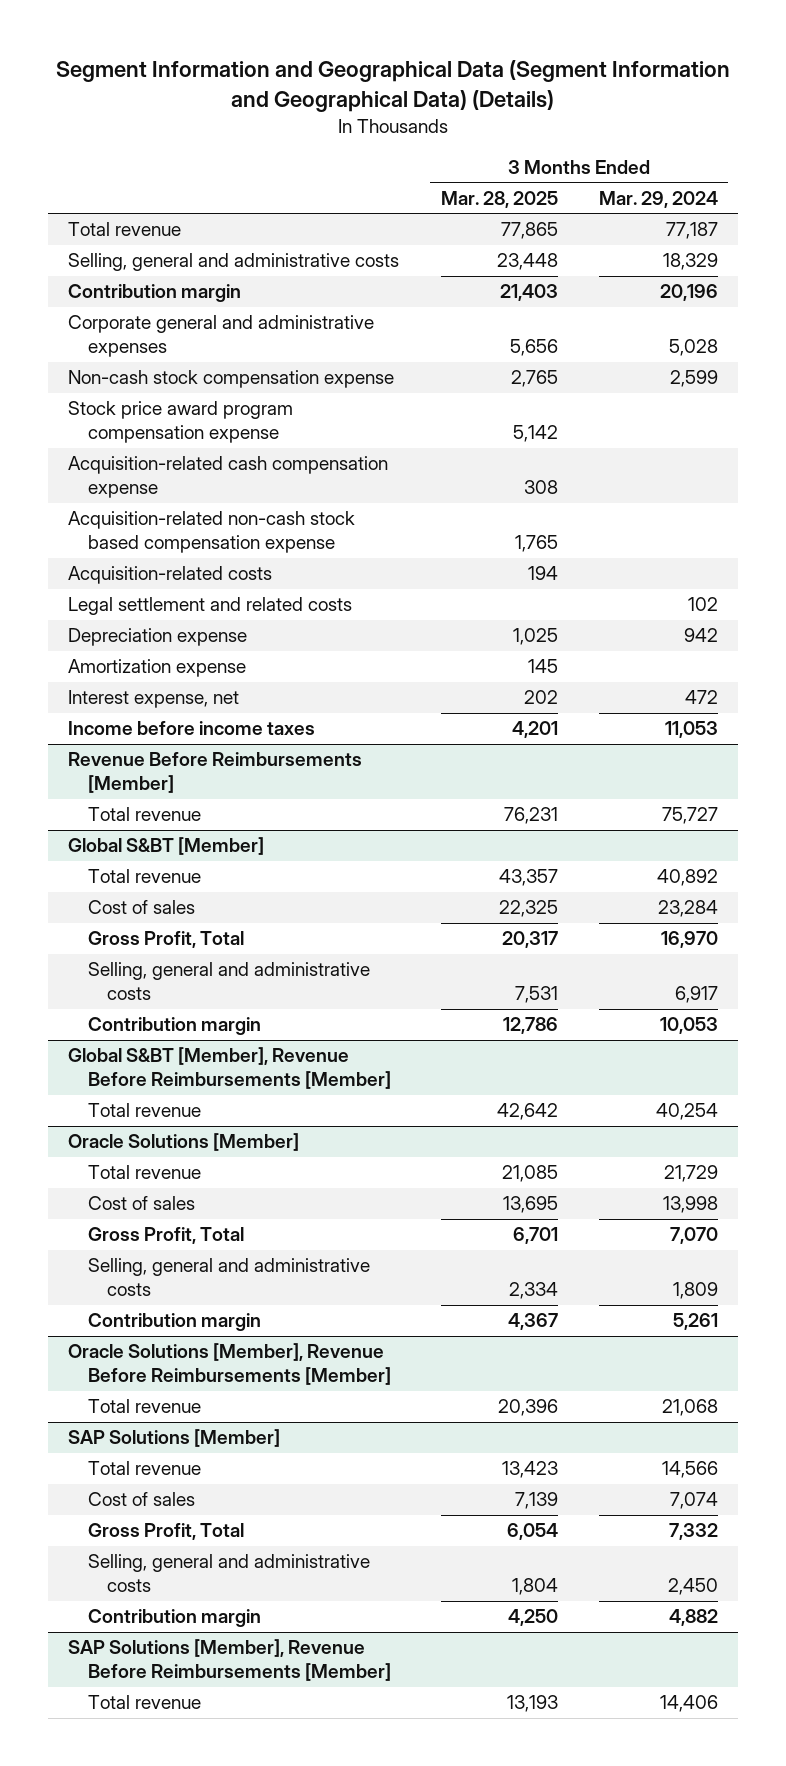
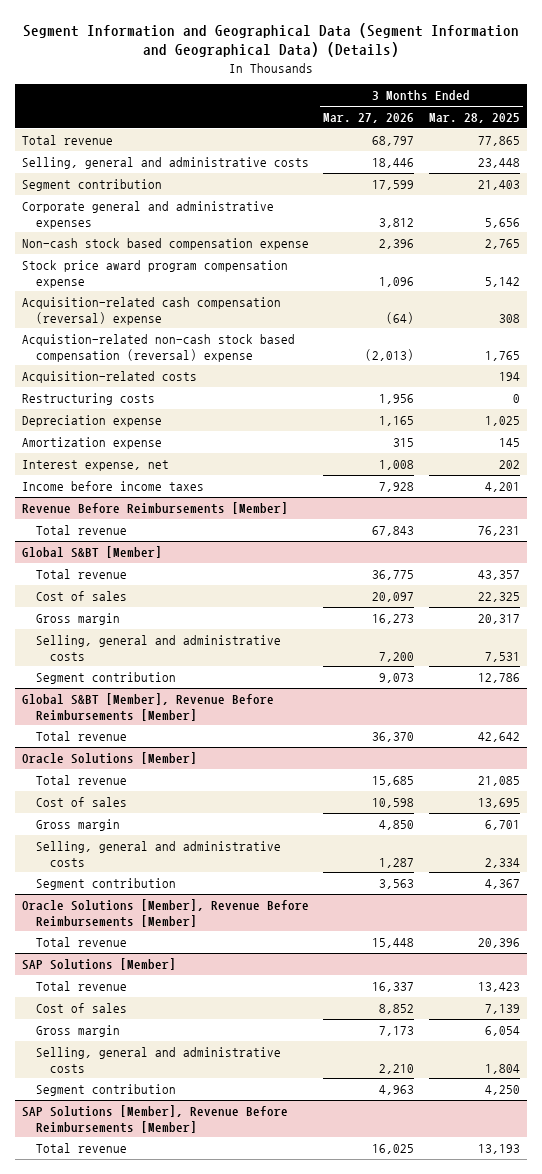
- | 3 Months Ended Mar. 28, 2025 | 3 Months Ended Mar. 29, 2024
+ | 3 Months Ended Mar. 27, 2026 | 3 Months Ended Mar. 28, 2025
- Contribution margin | 21,403 | 20,196
+ Segment contribution | 17,599 | 21,403
- Non-cash stock compensation expense | 2,765 | 2,599
+ Non-cash stock based compensation expense | 2,396 | 2,765
- Acquisition-related cash compensation expense | 308 |
- Acquisition-related non-cash stock based compensation expense | 1,765 |
+ Acquisition-related cash compensation (reversal) expense | (64) | 308
+ Acquistion-related non-cash stock based compensation (reversal) expense | (2,013) | 1,765
- Legal settlement and related costs | | 102
+ Restructuring costs | 1,956 | 0
@ Global S&BT [Member]
- Gross Profit, Total | 20,317 | 16,970
+ Gross margin | 16,273 | 20,317
- Contribution margin | 12,786 | 10,053
+ Segment contribution | 9,073 | 12,786
@ Oracle Solutions [Member]
- Gross Profit, Total | 6,701 | 7,070
+ Gross margin | 4,850 | 6,701
- Contribution margin | 4,367 | 5,261
+ Segment contribution | 3,563 | 4,367
@ SAP Solutions [Member]
- Gross Profit, Total | 6,054 | 7,332
+ Gross margin | 7,173 | 6,054
- Contribution margin | 4,250 | 4,882
+ Segment contribution | 4,963 | 4,250

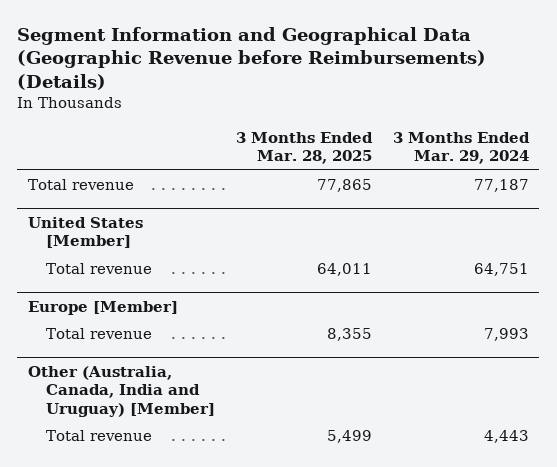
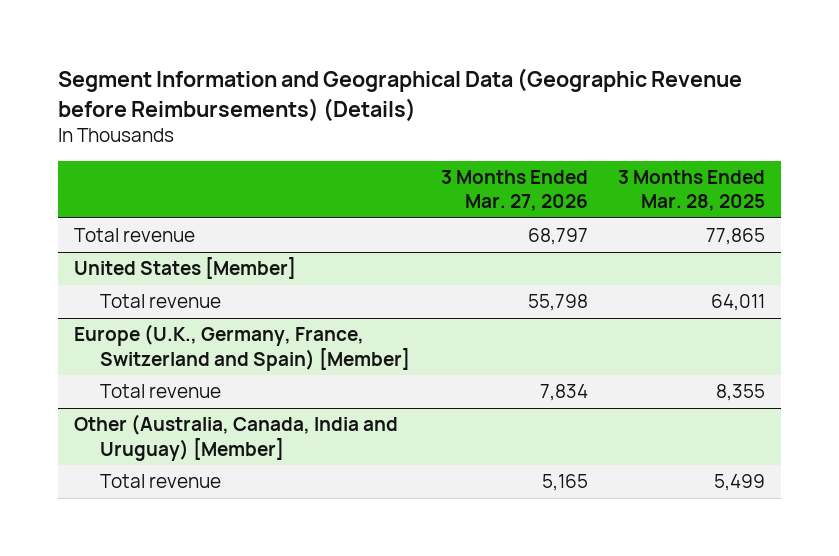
- | 3 Months Ended Mar. 28, 2025 | 3 Months Ended Mar. 29, 2024
+ | 3 Months Ended Mar. 27, 2026 | 3 Months Ended Mar. 28, 2025
- Europe [Member]
+ Europe (U.K., Germany, France, Switzerland and Spain) [Member]

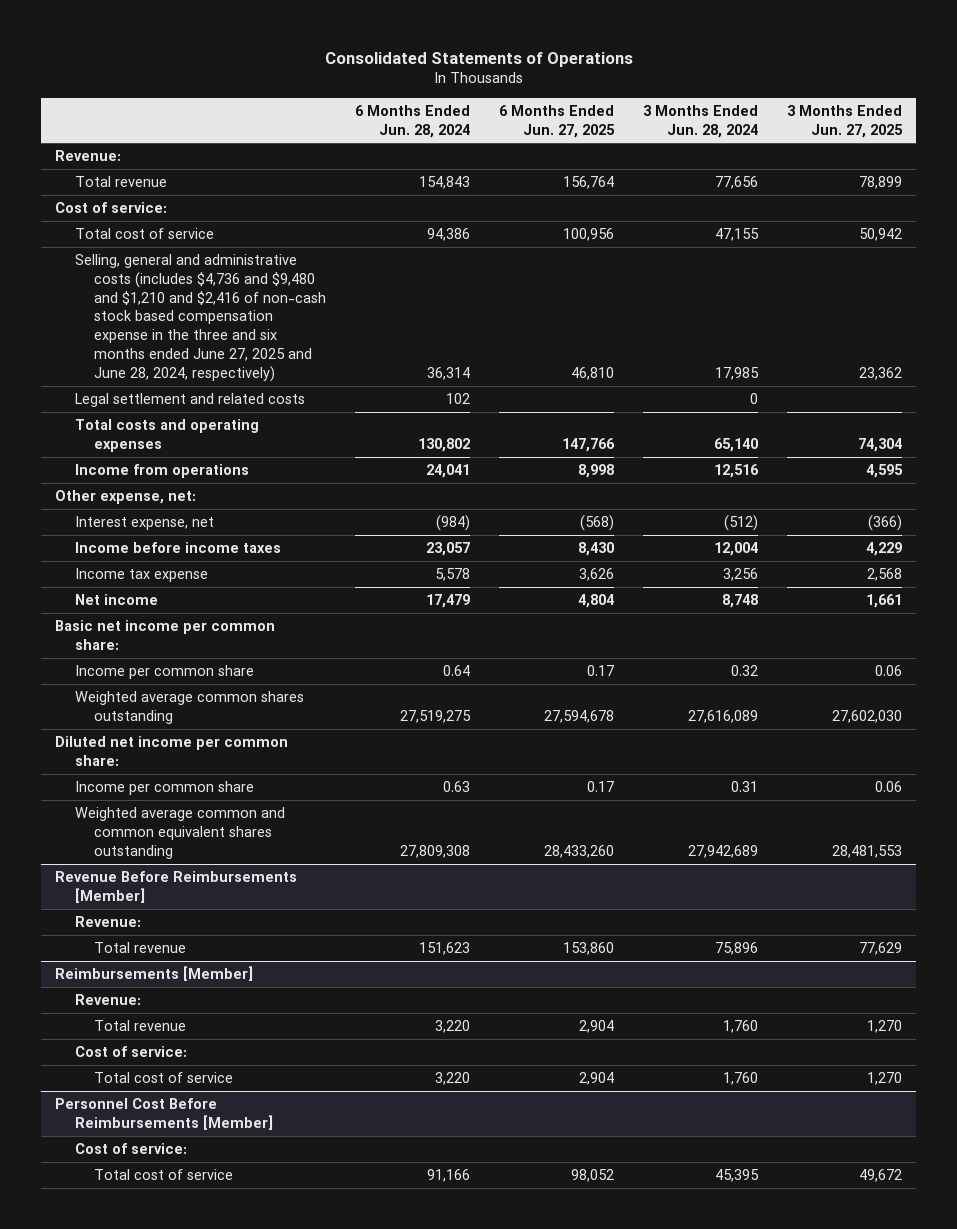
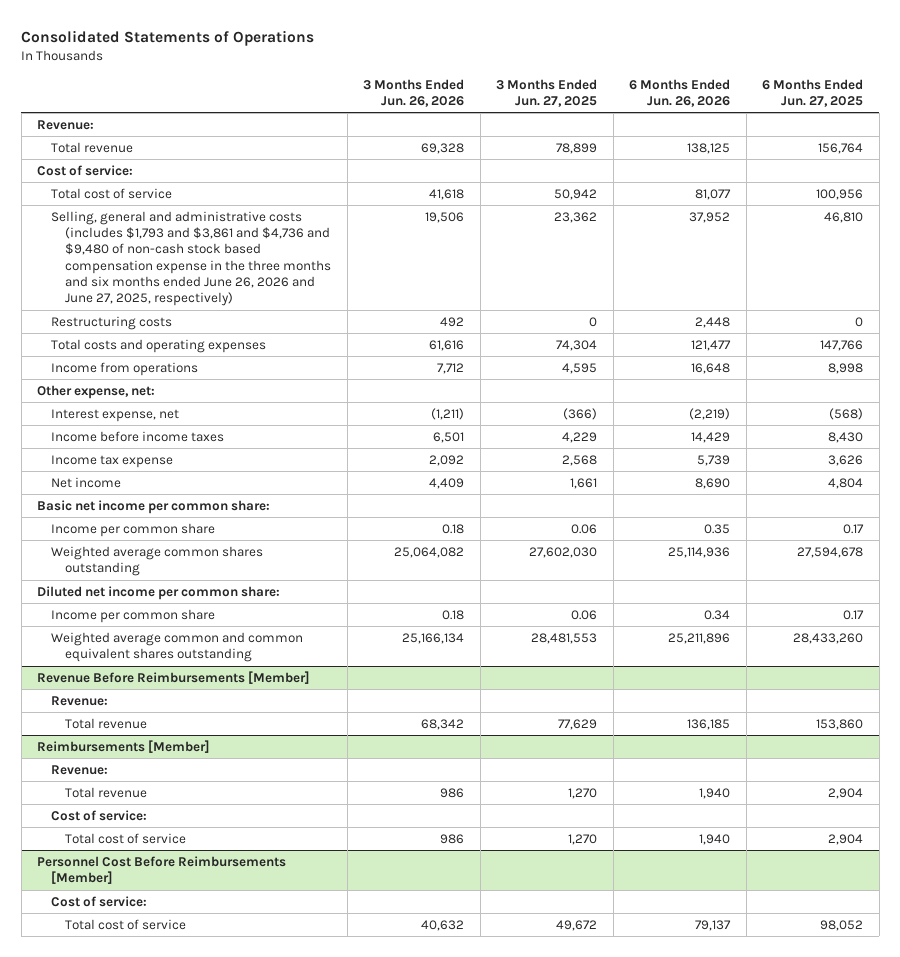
- | 6 Months Ended Jun. 28, 2024 | 6 Months Ended Jun. 27, 2025 | 3 Months Ended Jun. 28, 2024 | 3 Months Ended Jun. 27, 2025
+ | 3 Months Ended Jun. 26, 2026 | 3 Months Ended Jun. 27, 2025 | 6 Months Ended Jun. 26, 2026 | 6 Months Ended Jun. 27, 2025
- Selling, general and administrative costs (includes $4,736 and $9,480 and $1,210 and $2,416 of non-cash stock based compensation expense in the three and six months ended June 27, 2025 and June 28, 2024, respectively) | 36,314 | 46,810 | 17,985 | 23,362
- Legal settlement and related costs | 102 | | 0 |
+ Selling, general and administrative costs (includes $1,793 and $3,861 and $4,736 and $9,480 of non-cash stock based compensation expense in the three months and six months ended June 26, 2026 and June 27, 2025, respectively) | 19,506 | 23,362 | 37,952 | 46,810
+ Restructuring costs | 492 | 0 | 2,448 | 0

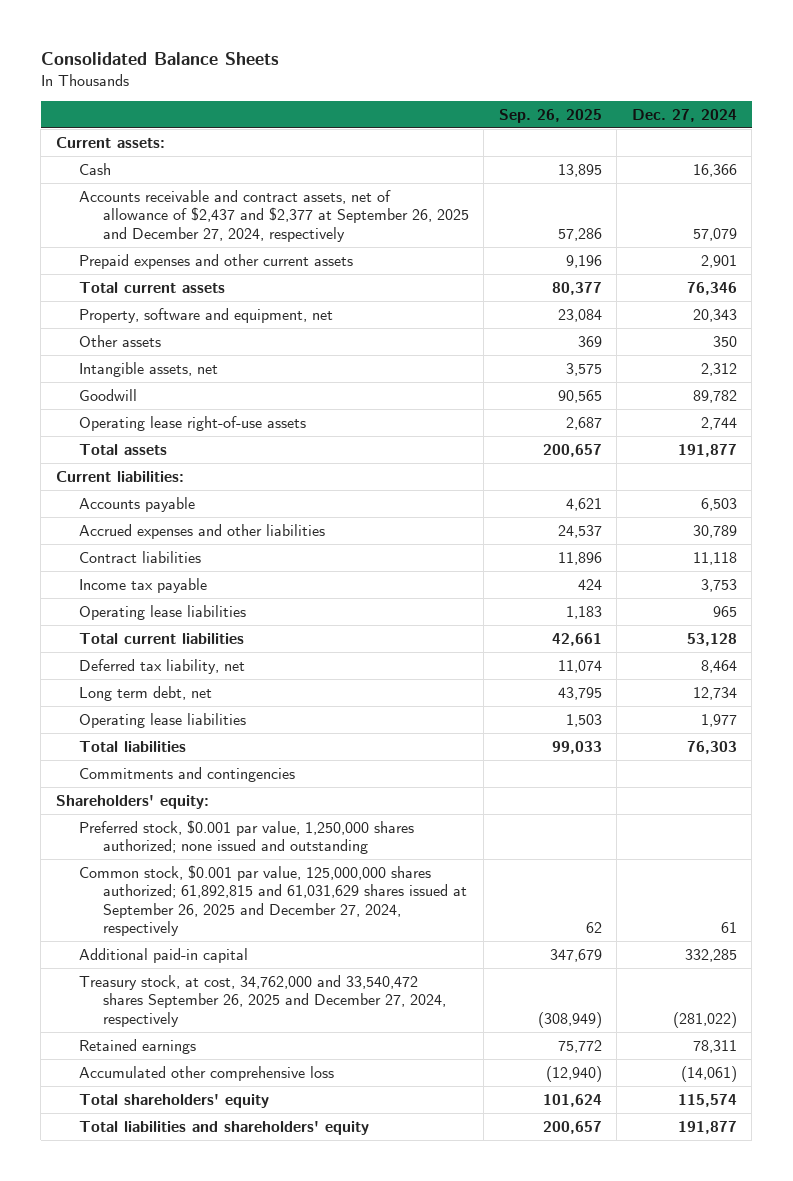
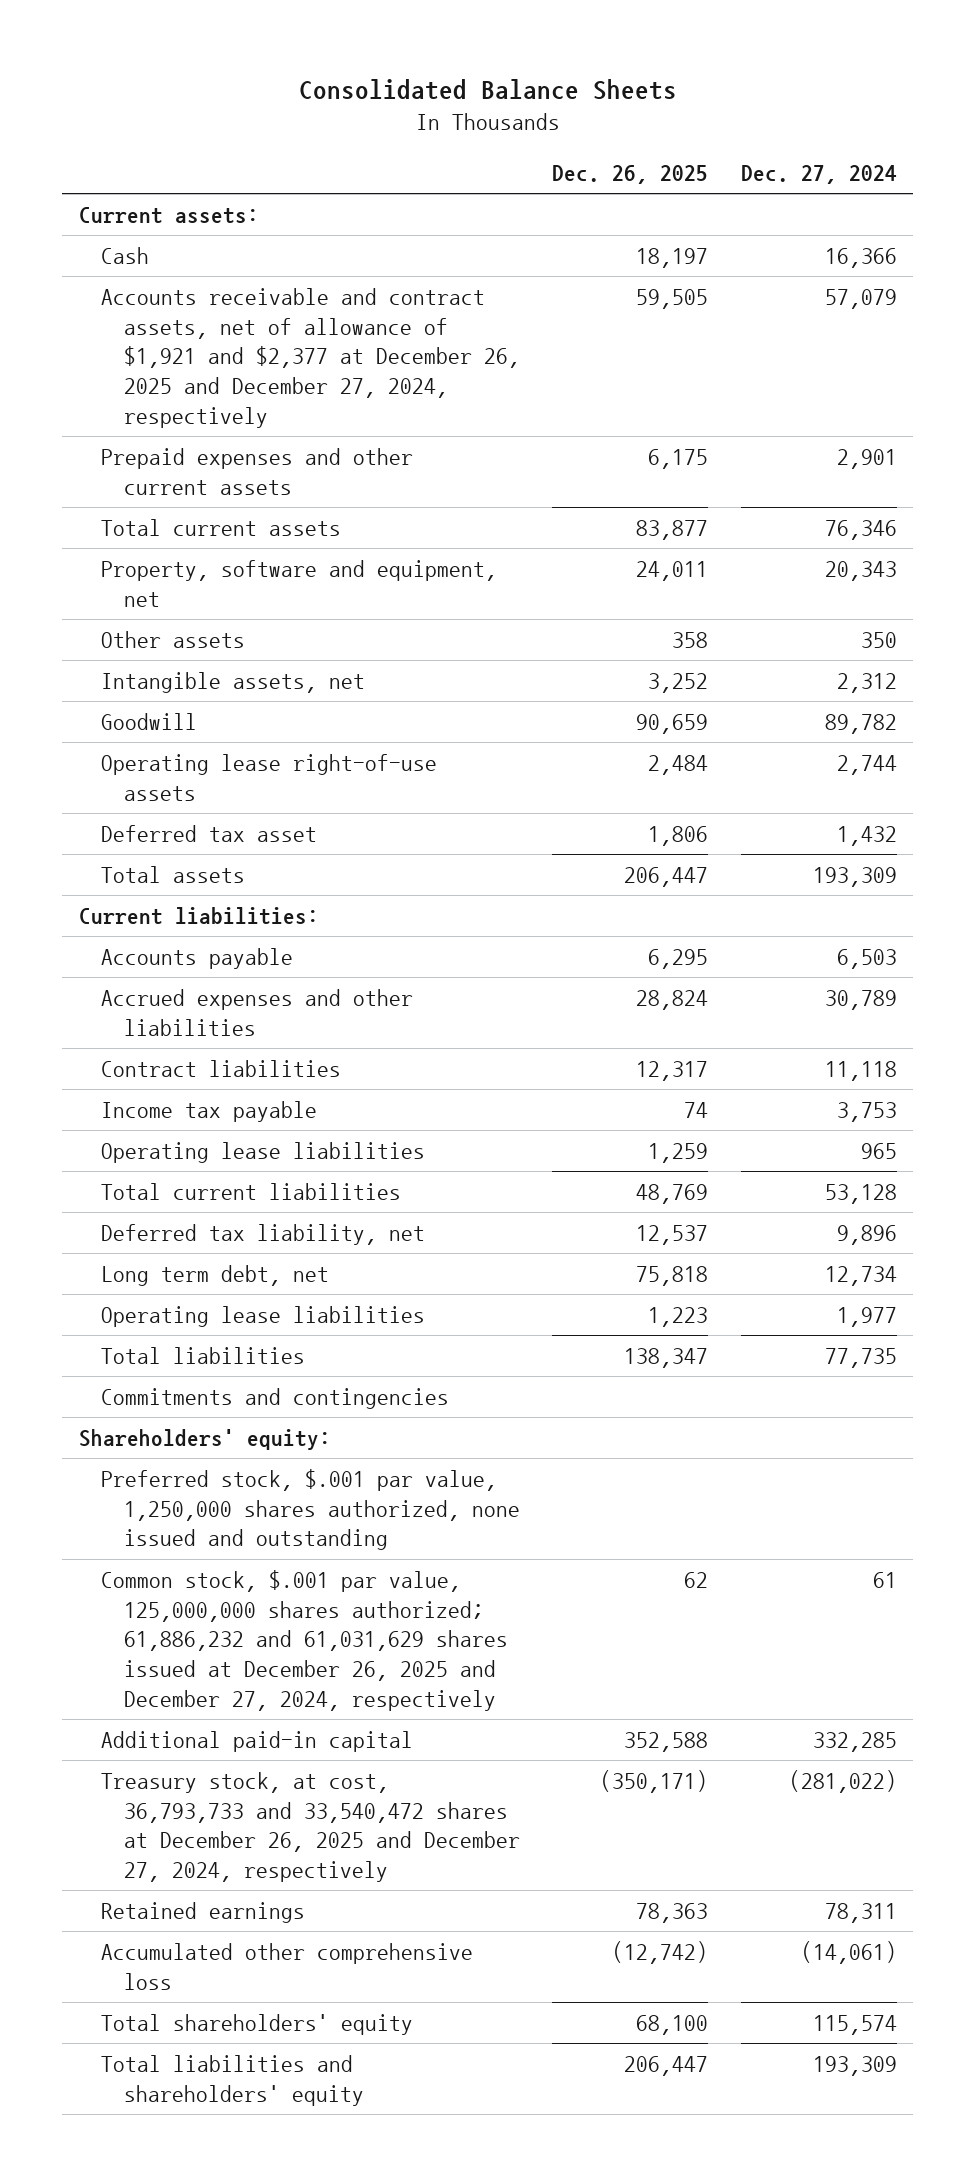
- | Sep. 26, 2025 | Dec. 27, 2024
+ | Dec. 26, 2025 | Dec. 27, 2024
- Accounts receivable and contract assets, net of allowance of $2,437 and $2,377 at September 26, 2025 and December 27, 2024, respectively | 57,286 | 57,079
+ Accounts receivable and contract assets, net of allowance of $1,921 and $2,377 at December 26, 2025 and December 27, 2024, respectively | 59,505 | 57,079
- Total assets | 200,657 | 191,877
+ Deferred tax asset | 1,806 | 1,432
+ Total assets | 206,447 | 193,309
- Deferred tax liability, net | 11,074 | 8,464
+ Deferred tax liability, net | 12,537 | 9,896
- Total liabilities | 99,033 | 76,303
+ Total liabilities | 138,347 | 77,735
- Preferred stock, $0.001 par value, 1,250,000 shares authorized; none issued and outstanding
- Common stock, $0.001 par value, 125,000,000 shares authorized; 61,892,815 and 61,031,629 shares issued at September 26, 2025 and December 27, 2024, respectively | 62 | 61
+ Preferred stock, $.001 par value, 1,250,000 shares authorized, none issued and outstanding
+ Common stock, $.001 par value, 125,000,000 shares authorized; 61,886,232 and 61,031,629 shares issued at December 26, 2025 and December 27, 2024, respectively | 62 | 61
- Treasury stock, at cost, 34,762,000 and 33,540,472 shares September 26, 2025 and December 27, 2024, respectively | (308,949) | (281,022)
+ Treasury stock, at cost, 36,793,733 and 33,540,472 shares at December 26, 2025 and December 27, 2024, respectively | (350,171) | (281,022)
- Total liabilities and shareholders' equity | 200,657 | 191,877
+ Total liabilities and shareholders' equity | 206,447 | 193,309

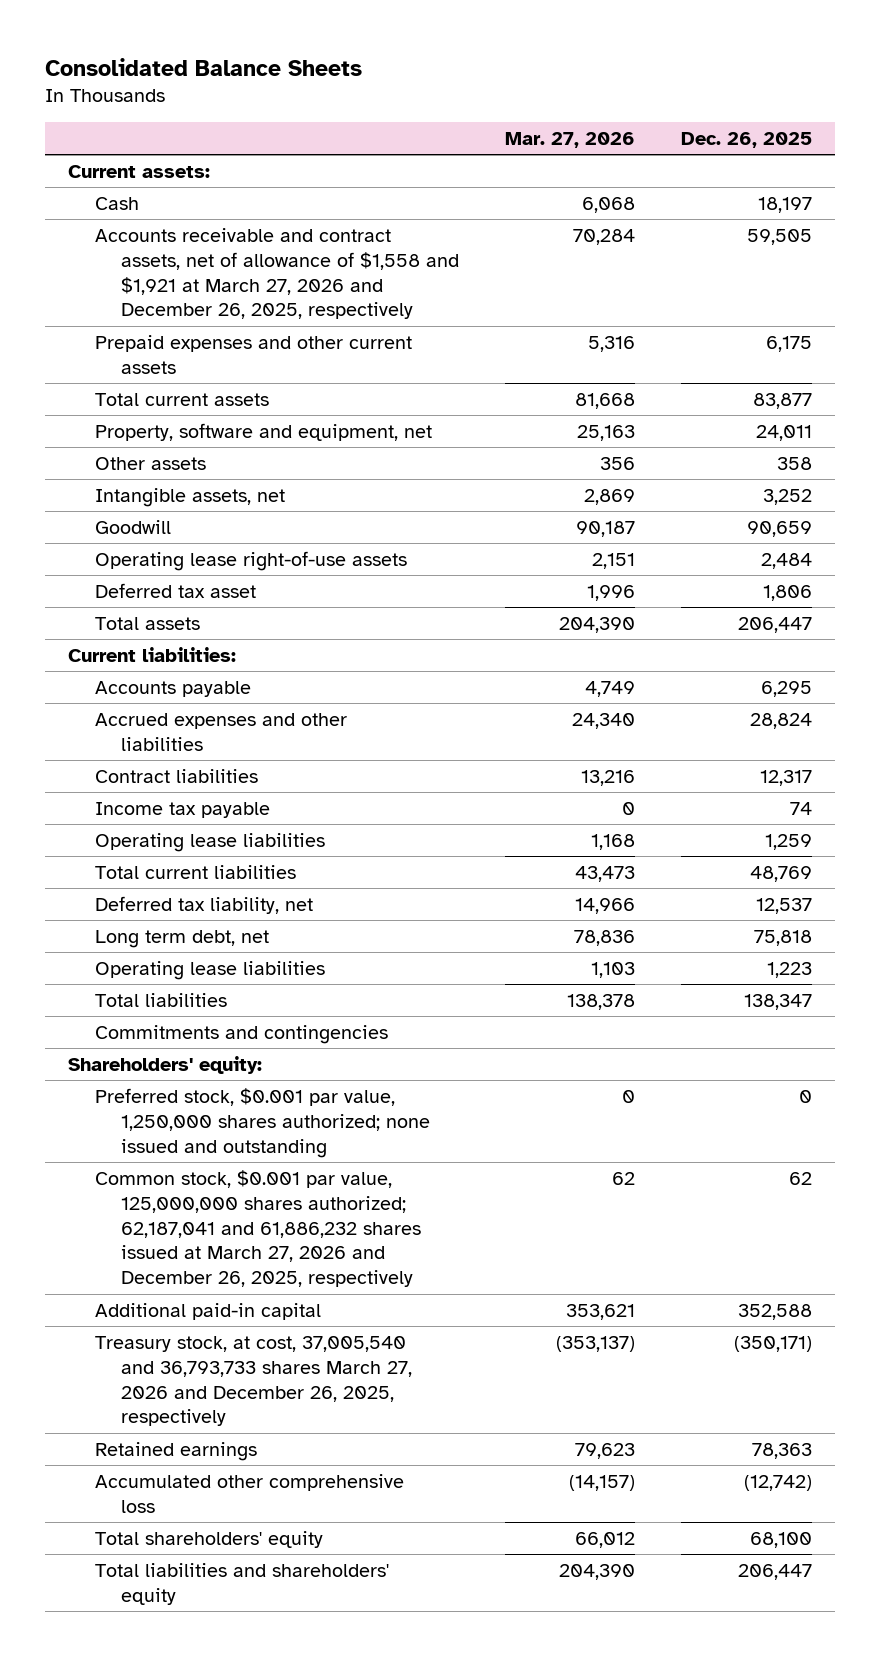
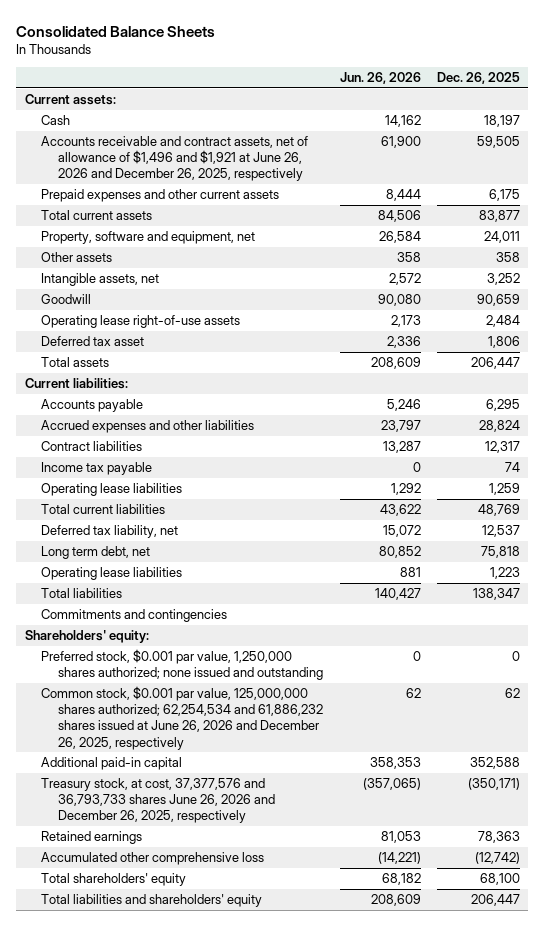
- | Mar. 27, 2026 | Dec. 26, 2025
+ | Jun. 26, 2026 | Dec. 26, 2025
- Accounts receivable and contract assets, net of allowance of $1,558 and $1,921 at March 27, 2026 and December 26, 2025, respectively | 70,284 | 59,505
+ Accounts receivable and contract assets, net of allowance of $1,496 and $1,921 at June 26, 2026 and December 26, 2025, respectively | 61,900 | 59,505
- Common stock, $0.001 par value, 125,000,000 shares authorized; 62,187,041 and 61,886,232 shares issued at March 27, 2026 and December 26, 2025, respectively | 62 | 62
+ Common stock, $0.001 par value, 125,000,000 shares authorized; 62,254,534 and 61,886,232 shares issued at June 26, 2026 and December 26, 2025, respectively | 62 | 62
- Treasury stock, at cost, 37,005,540 and 36,793,733 shares March 27, 2026 and December 26, 2025, respectively | (353,137) | (350,171)
+ Treasury stock, at cost, 37,377,576 and 36,793,733 shares June 26, 2026 and December 26, 2025, respectively | (357,065) | (350,171)

